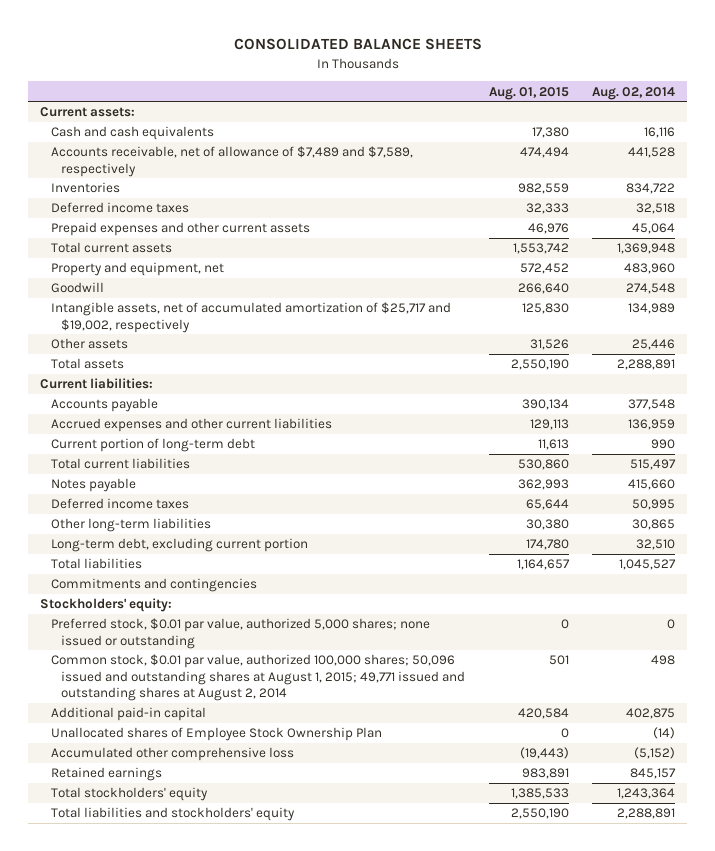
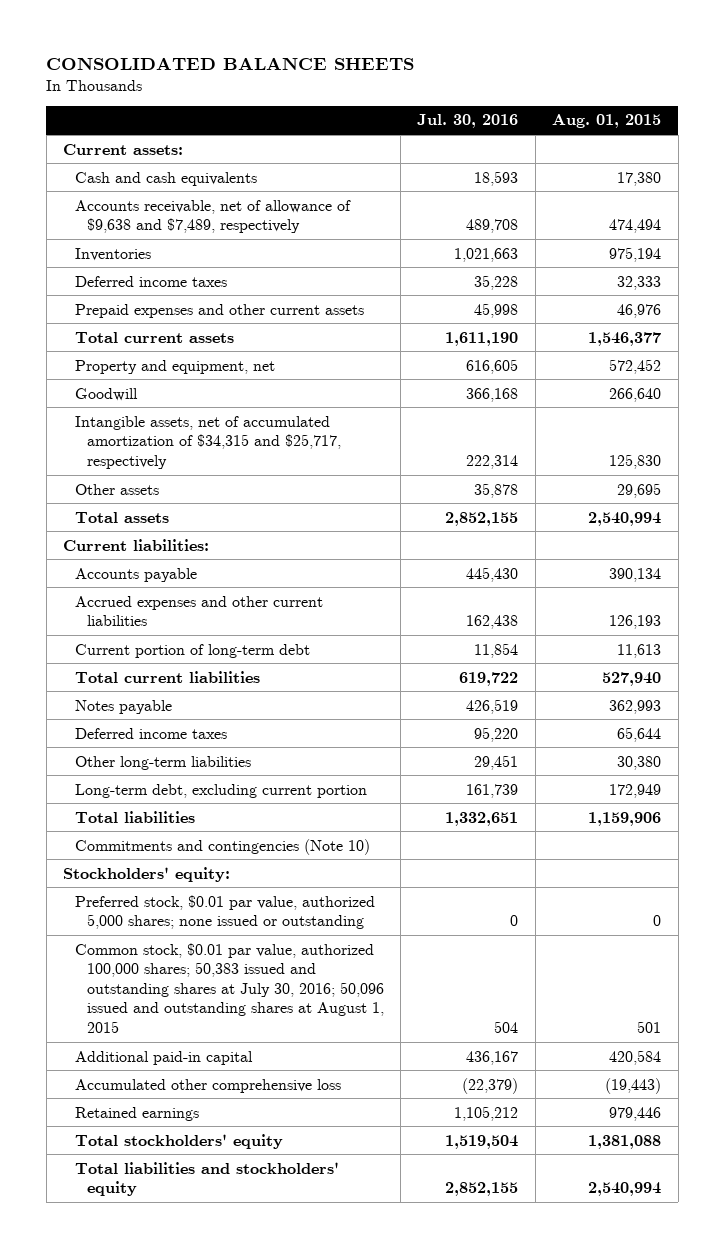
- | Aug. 01, 2015 | Aug. 02, 2014
+ | Jul. 30, 2016 | Aug. 01, 2015
- Accounts receivable, net of allowance of $7,489 and $7,589, respectively | 474,494 | 441,528
- Inventories | 982,559 | 834,722
+ Accounts receivable, net of allowance of $9,638 and $7,489, respectively | 489,708 | 474,494
+ Inventories | 1,021,663 | 975,194
- Total current assets | 1,553,742 | 1,369,948
+ Total current assets | 1,611,190 | 1,546,377
- Intangible assets, net of accumulated amortization of $25,717 and $19,002, respectively | 125,830 | 134,989
- Other assets | 31,526 | 25,446
- Total assets | 2,550,190 | 2,288,891
+ Intangible assets, net of accumulated amortization of $34,315 and $25,717, respectively | 222,314 | 125,830
+ Other assets | 35,878 | 29,695
+ Total assets | 2,852,155 | 2,540,994
- Accrued expenses and other current liabilities | 129,113 | 136,959
+ Accrued expenses and other current liabilities | 162,438 | 126,193
- Total current liabilities | 530,860 | 515,497
+ Total current liabilities | 619,722 | 527,940
- Long-term debt, excluding current portion | 174,780 | 32,510
- Total liabilities | 1,164,657 | 1,045,527
- Commitments and contingencies
+ Long-term debt, excluding current portion | 161,739 | 172,949
+ Total liabilities | 1,332,651 | 1,159,906
+ Commitments and contingencies (Note 10)
- Common stock, $0.01 par value, authorized 100,000 shares; 50,096 issued and outstanding shares at August 1, 2015; 49,771 issued and outstanding shares at August 2, 2014 | 501 | 498
+ Common stock, $0.01 par value, authorized 100,000 shares; 50,383 issued and outstanding shares at July 30, 2016; 50,096 issued and outstanding shares at August 1, 2015 | 504 | 501
- Unallocated shares of Employee Stock Ownership Plan | 0 | (14)
- Retained earnings | 983,891 | 845,157
- Total stockholders' equity | 1,385,533 | 1,243,364
- Total liabilities and stockholders' equity | 2,550,190 | 2,288,891
+ Retained earnings | 1,105,212 | 979,446
+ Total stockholders' equity | 1,519,504 | 1,381,088
+ Total liabilities and stockholders' equity | 2,852,155 | 2,540,994

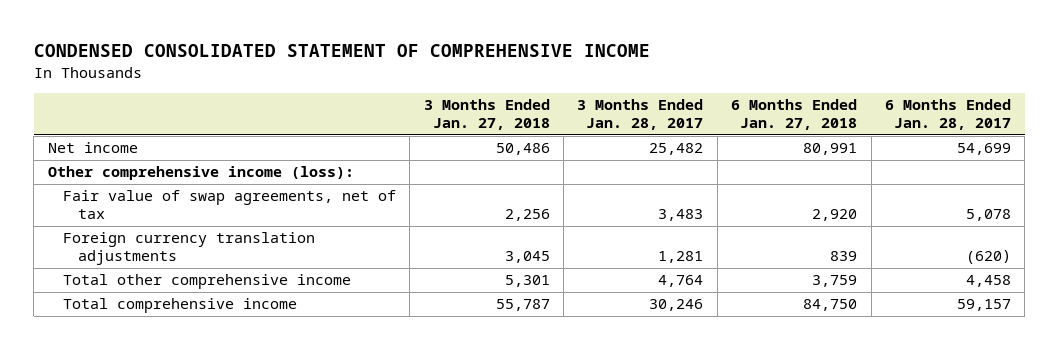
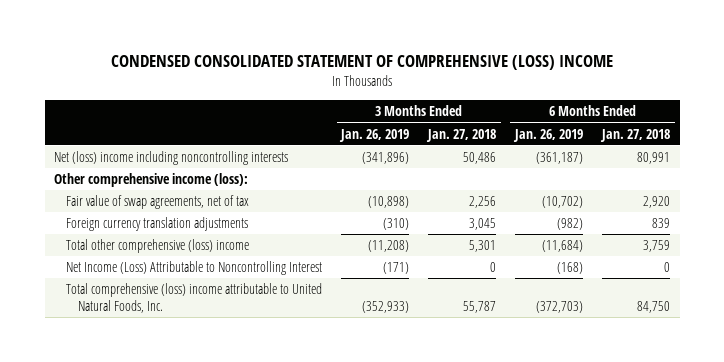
- CONDENSED CONSOLIDATED STATEMENT OF COMPREHENSIVE INCOME
+ CONDENSED CONSOLIDATED STATEMENT OF COMPREHENSIVE (LOSS) INCOME
- | 3 Months Ended Jan. 27, 2018 | 3 Months Ended Jan. 28, 2017 | 6 Months Ended Jan. 27, 2018 | 6 Months Ended Jan. 28, 2017
+ | 3 Months Ended Jan. 26, 2019 | 3 Months Ended Jan. 27, 2018 | 6 Months Ended Jan. 26, 2019 | 6 Months Ended Jan. 27, 2018
- Net income | 50,486 | 25,482 | 80,991 | 54,699
+ Net (loss) income including noncontrolling interests | (341,896) | 50,486 | (361,187) | 80,991
- Total other comprehensive income | 5,301 | 4,764 | 3,759 | 4,458
- Total comprehensive income | 55,787 | 30,246 | 84,750 | 59,157
+ Total other comprehensive (loss) income | (11,208) | 5,301 | (11,684) | 3,759
+ Net Income (Loss) Attributable to Noncontrolling Interest | (171) | 0 | (168) | 0
+ Total comprehensive (loss) income attributable to United Natural Foods, Inc. | (352,933) | 55,787 | (372,703) | 84,750

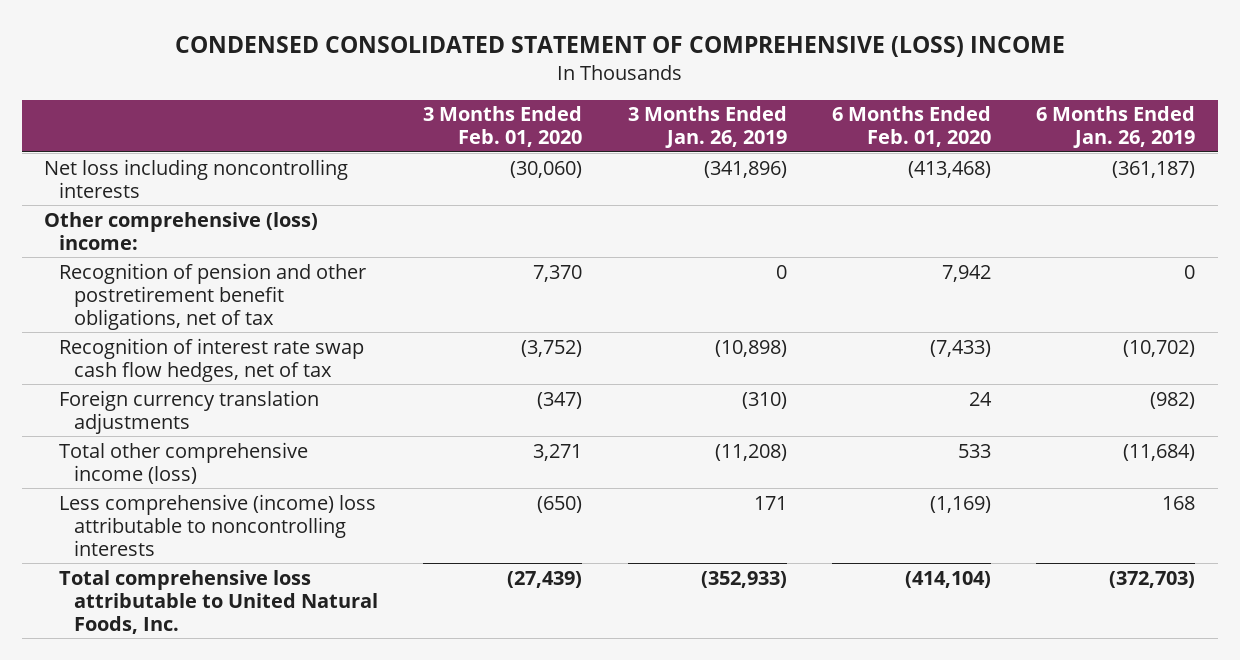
- | 3 Months Ended Jan. 26, 2019 | 3 Months Ended Jan. 27, 2018 | 6 Months Ended Jan. 26, 2019 | 6 Months Ended Jan. 27, 2018
+ | 3 Months Ended Feb. 01, 2020 | 3 Months Ended Jan. 26, 2019 | 6 Months Ended Feb. 01, 2020 | 6 Months Ended Jan. 26, 2019
- Net (loss) income including noncontrolling interests | (341,896) | 50,486 | (361,187) | 80,991
- Other comprehensive income (loss):
- Fair value of swap agreements, net of tax | (10,898) | 2,256 | (10,702) | 2,920
+ Net loss including noncontrolling interests | (30,060) | (341,896) | (413,468) | (361,187)
+ Other comprehensive (loss) income:
+ Recognition of pension and other postretirement benefit obligations, net of tax | 7,370 | 0 | 7,942 | 0
+ Recognition of interest rate swap cash flow hedges, net of tax | (3,752) | (10,898) | (7,433) | (10,702)
- Total other comprehensive (loss) income | (11,208) | 5,301 | (11,684) | 3,759
- Net Income (Loss) Attributable to Noncontrolling Interest | (171) | 0 | (168) | 0
- Total comprehensive (loss) income attributable to United Natural Foods, Inc. | (352,933) | 55,787 | (372,703) | 84,750
+ Total other comprehensive income (loss) | 3,271 | (11,208) | 533 | (11,684)
+ Less comprehensive (income) loss attributable to noncontrolling interests | (650) | 171 | (1,169) | 168
+ Total comprehensive loss attributable to United Natural Foods, Inc. | (27,439) | (352,933) | (414,104) | (372,703)

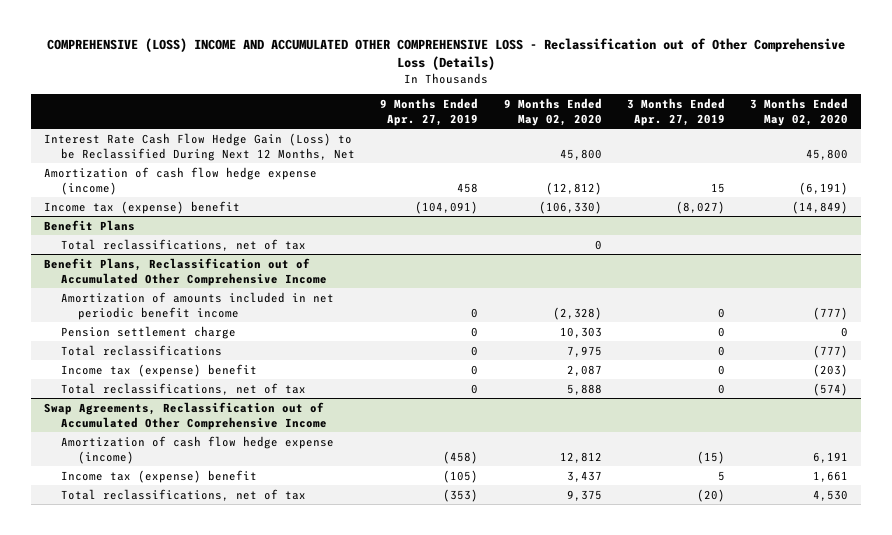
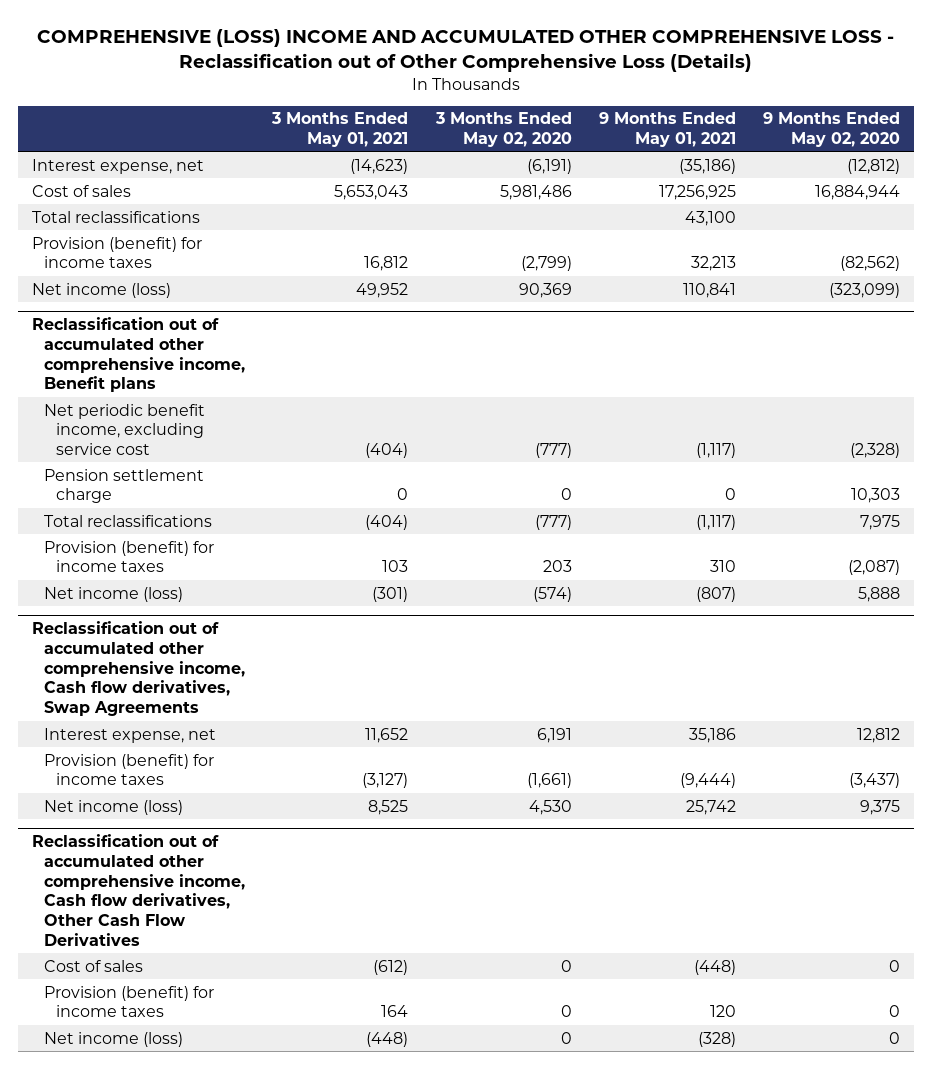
- | 9 Months Ended Apr. 27, 2019 | 9 Months Ended May 02, 2020 | 3 Months Ended Apr. 27, 2019 | 3 Months Ended May 02, 2020
+ | 3 Months Ended May 01, 2021 | 3 Months Ended May 02, 2020 | 9 Months Ended May 01, 2021 | 9 Months Ended May 02, 2020
- Interest Rate Cash Flow Hedge Gain (Loss) to be Reclassified During Next 12 Months, Net | | 45,800 | | 45,800
- Amortization of cash flow hedge expense (income) | 458 | (12,812) | 15 | (6,191)
- Income tax (expense) benefit | (104,091) | (106,330) | (8,027) | (14,849)
- Benefit Plans
- Total reclassifications, net of tax | | 0 | |
- Benefit Plans, Reclassification out of Accumulated Other Comprehensive Income
- Amortization of amounts included in net periodic benefit income | 0 | (2,328) | 0 | (777)
+ Interest expense, net | (14,623) | (6,191) | (35,186) | (12,812)
+ Cost of sales | 5,653,043 | 5,981,486 | 17,256,925 | 16,884,944
+ Total reclassifications | | | 43,100 |
+ Provision (benefit) for income taxes | 16,812 | (2,799) | 32,213 | (82,562)
+ Net income (loss) | 49,952 | 90,369 | 110,841 | (323,099)
+ Reclassification out of accumulated other comprehensive income, Benefit plans
+ Net periodic benefit income, excluding service cost | (404) | (777) | (1,117) | (2,328)
- Income tax (expense) benefit | 0 | 2,087 | 0 | (203)
- Total reclassifications, net of tax | 0 | 5,888 | 0 | (574)
- Swap Agreements, Reclassification out of Accumulated Other Comprehensive Income
- Amortization of cash flow hedge expense (income) | (458) | 12,812 | (15) | 6,191
- Income tax (expense) benefit | (105) | 3,437 | 5 | 1,661
- Total reclassifications, net of tax | (353) | 9,375 | (20) | 4,530
+ Provision (benefit) for income taxes | 103 | 203 | 310 | (2,087)
+ Net income (loss) | (301) | (574) | (807) | 5,888
+ Reclassification out of accumulated other comprehensive income, Cash flow derivatives, Swap Agreements
+ Interest expense, net | 11,652 | 6,191 | 35,186 | 12,812
+ Provision (benefit) for income taxes | (3,127) | (1,661) | (9,444) | (3,437)
+ Net income (loss) | 8,525 | 4,530 | 25,742 | 9,375
+ Reclassification out of accumulated other comprehensive income, Cash flow derivatives, Other Cash Flow Derivatives
+ Cost of sales | (612) | 0 | (448) | 0
+ Provision (benefit) for income taxes | 164 | 0 | 120 | 0
+ Net income (loss) | (448) | 0 | (328) | 0

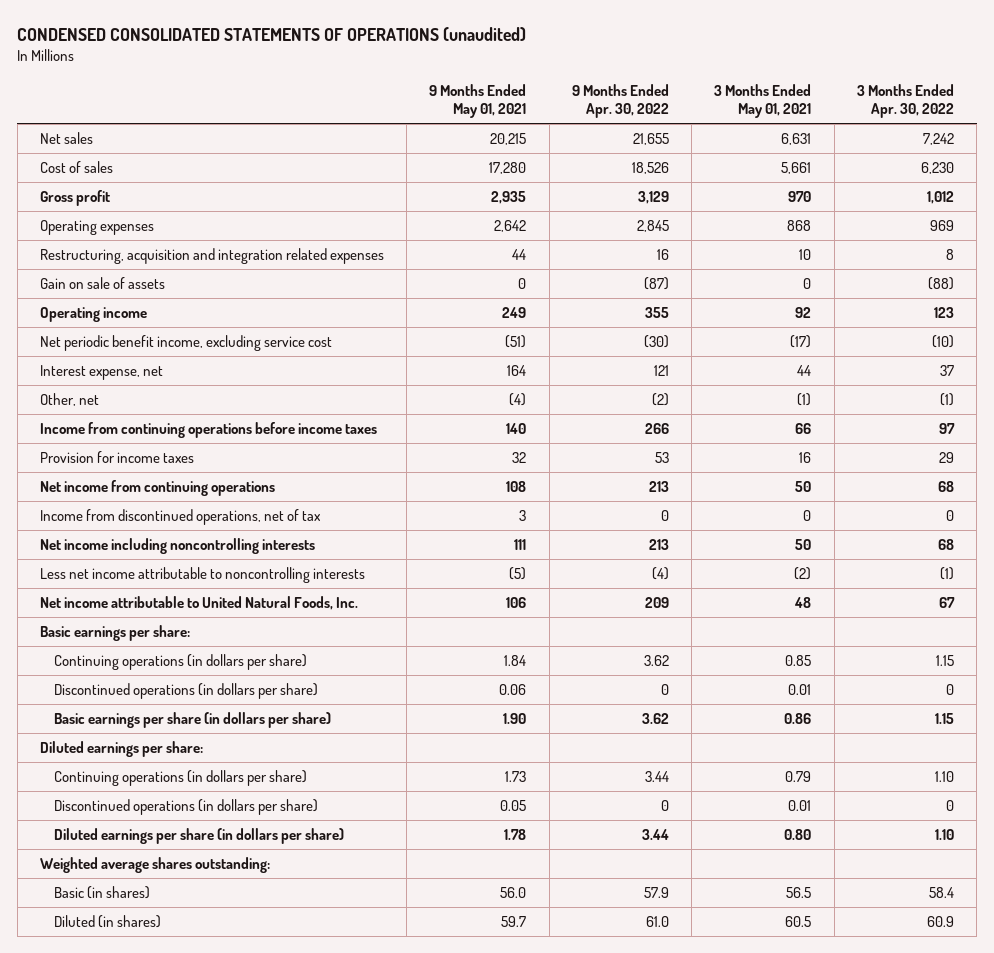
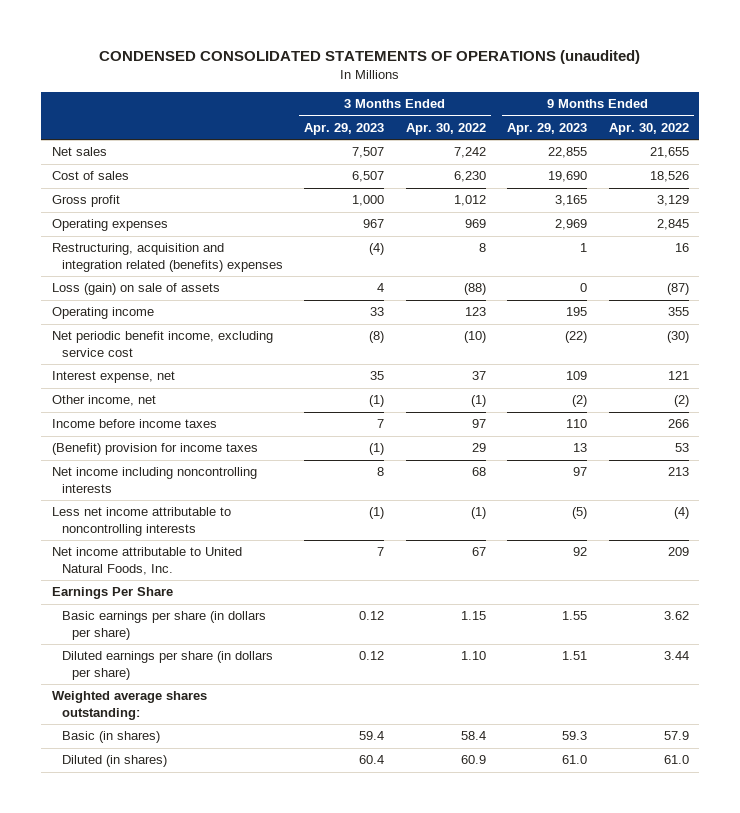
- | 9 Months Ended May 01, 2021 | 9 Months Ended Apr. 30, 2022 | 3 Months Ended May 01, 2021 | 3 Months Ended Apr. 30, 2022
+ | 3 Months Ended Apr. 29, 2023 | 3 Months Ended Apr. 30, 2022 | 9 Months Ended Apr. 29, 2023 | 9 Months Ended Apr. 30, 2022
- Restructuring, acquisition and integration related expenses | 44 | 16 | 10 | 8
- Gain on sale of assets | 0 | (87) | 0 | (88)
+ Restructuring, acquisition and integration related (benefits) expenses | (4) | 8 | 1 | 16
+ Loss (gain) on sale of assets | 4 | (88) | 0 | (87)
- Other, net | (4) | (2) | (1) | (1)
- Income from continuing operations before income taxes | 140 | 266 | 66 | 97
- Provision for income taxes | 32 | 53 | 16 | 29
- Net income from continuing operations | 108 | 213 | 50 | 68
- Income from discontinued operations, net of tax | 3 | 0 | 0 | 0
+ Other income, net | (1) | (1) | (2) | (2)
+ Income before income taxes | 7 | 97 | 110 | 266
+ (Benefit) provision for income taxes | (1) | 29 | 13 | 53
- Basic earnings per share:
- Continuing operations (in dollars per share) | 1.84 | 3.62 | 0.85 | 1.15
- Discontinued operations (in dollars per share) | 0.06 | 0 | 0.01 | 0
+ Earnings Per Share
- Diluted earnings per share:
- Continuing operations (in dollars per share) | 1.73 | 3.44 | 0.79 | 1.10
- Discontinued operations (in dollars per share) | 0.05 | 0 | 0.01 | 0

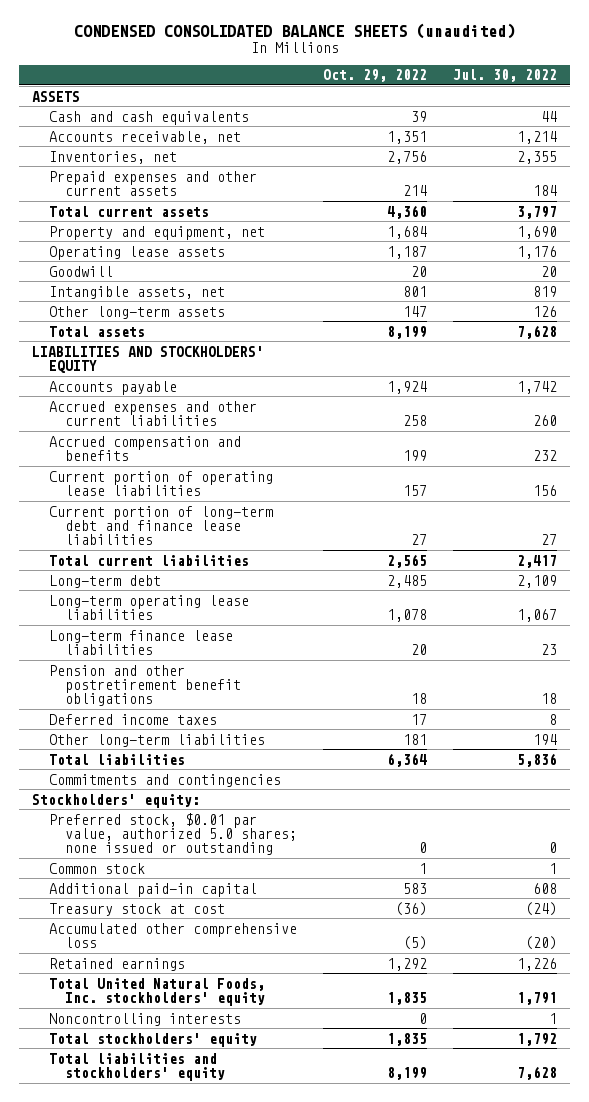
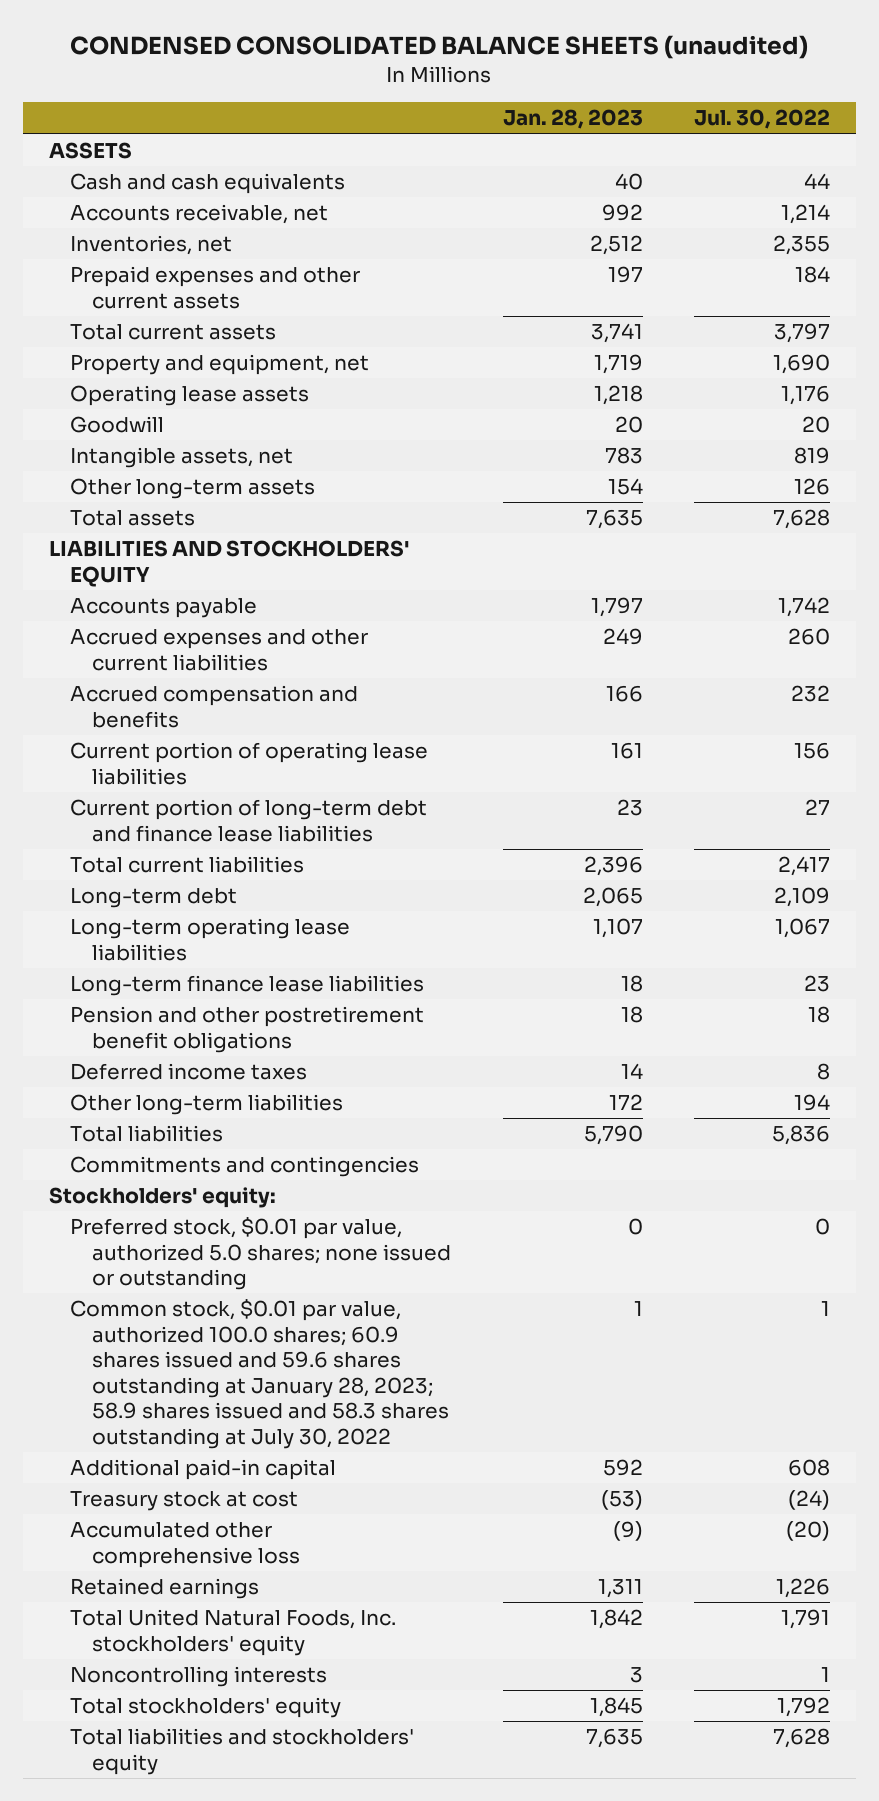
- | Oct. 29, 2022 | Jul. 30, 2022
+ | Jan. 28, 2023 | Jul. 30, 2022
- Common stock | 1 | 1
+ Common stock, $0.01 par value, authorized 100.0 shares; 60.9 shares issued and 59.6 shares outstanding at January 28, 2023; 58.9 shares issued and 58.3 shares outstanding at July 30, 2022 | 1 | 1

